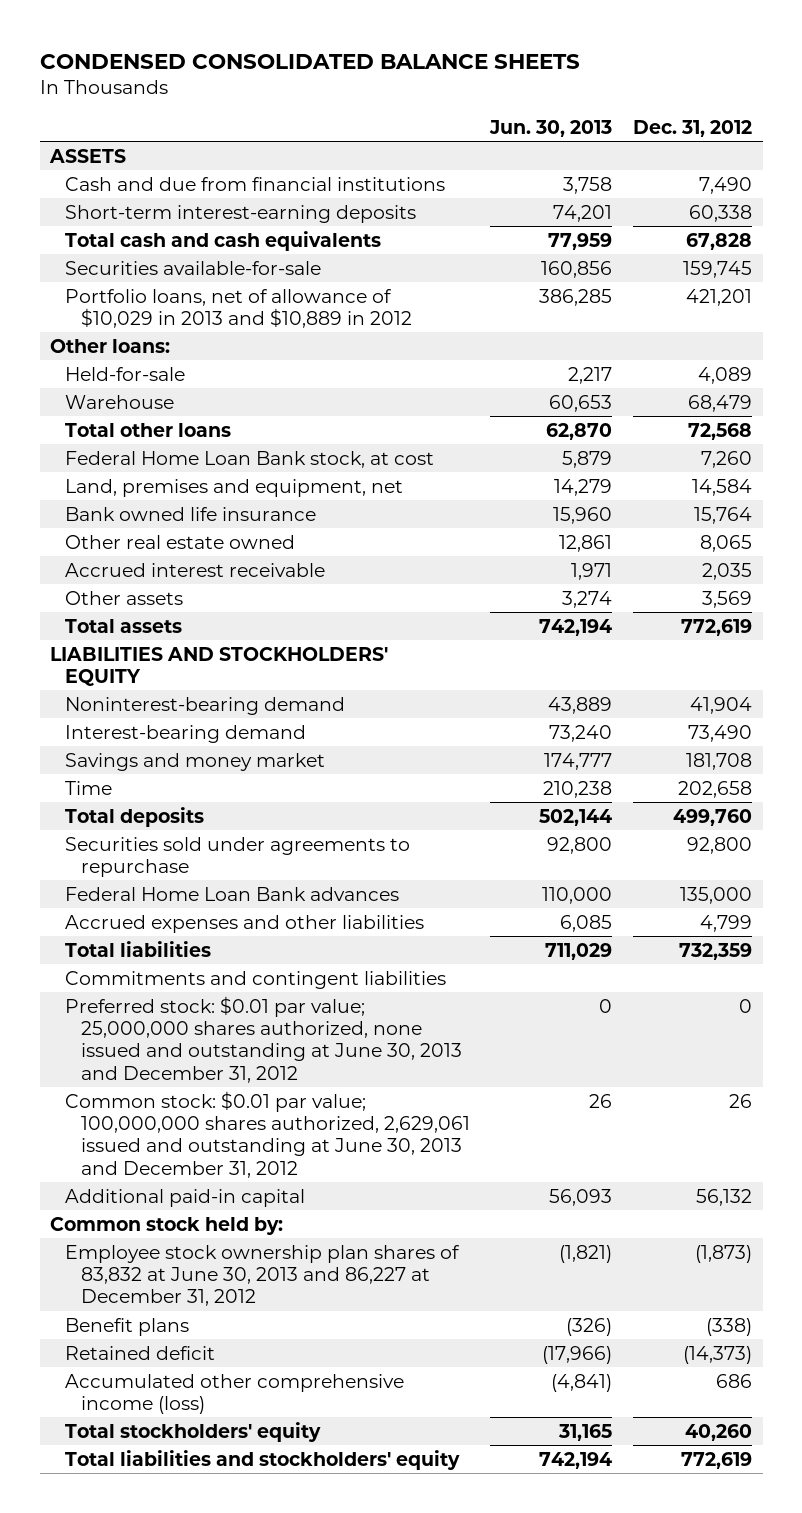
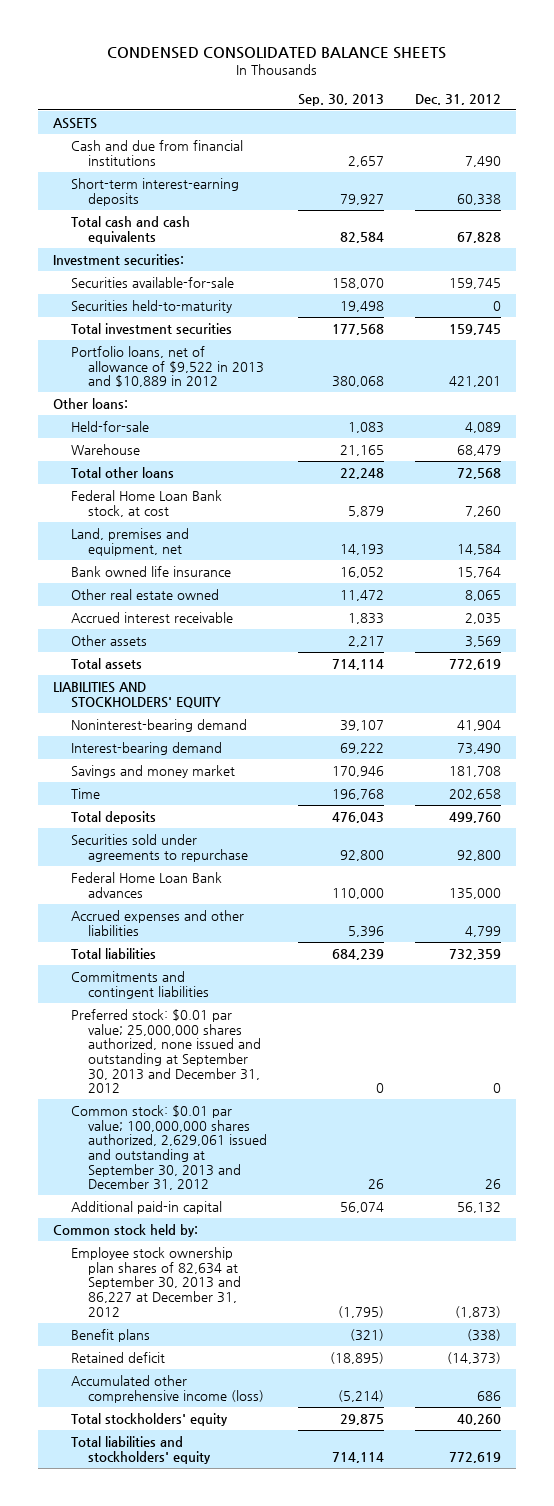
- | Jun. 30, 2013 | Dec. 31, 2012
+ | Sep. 30, 2013 | Dec. 31, 2012
+ Investment securities:
- Portfolio loans, net of allowance of $10,029 in 2013 and $10,889 in 2012 | 386,285 | 421,201
+ Securities held-to-maturity | 19,498 | 0
+ Total investment securities | 177,568 | 159,745
+ Portfolio loans, net of allowance of $9,522 in 2013 and $10,889 in 2012 | 380,068 | 421,201
- Preferred stock: $0.01 par value; 25,000,000 shares authorized, none issued and outstanding at June 30, 2013 and December 31, 2012 | 0 | 0
- Common stock: $0.01 par value; 100,000,000 shares authorized, 2,629,061 issued and outstanding at June 30, 2013 and December 31, 2012 | 26 | 26
+ Preferred stock: $0.01 par value; 25,000,000 shares authorized, none issued and outstanding at September 30, 2013 and December 31, 2012 | 0 | 0
+ Common stock: $0.01 par value; 100,000,000 shares authorized, 2,629,061 issued and outstanding at September 30, 2013 and December 31, 2012 | 26 | 26
- Employee stock ownership plan shares of 83,832 at June 30, 2013 and 86,227 at December 31, 2012 | (1,821) | (1,873)
+ Employee stock ownership plan shares of 82,634 at September 30, 2013 and 86,227 at December 31, 2012 | (1,795) | (1,873)

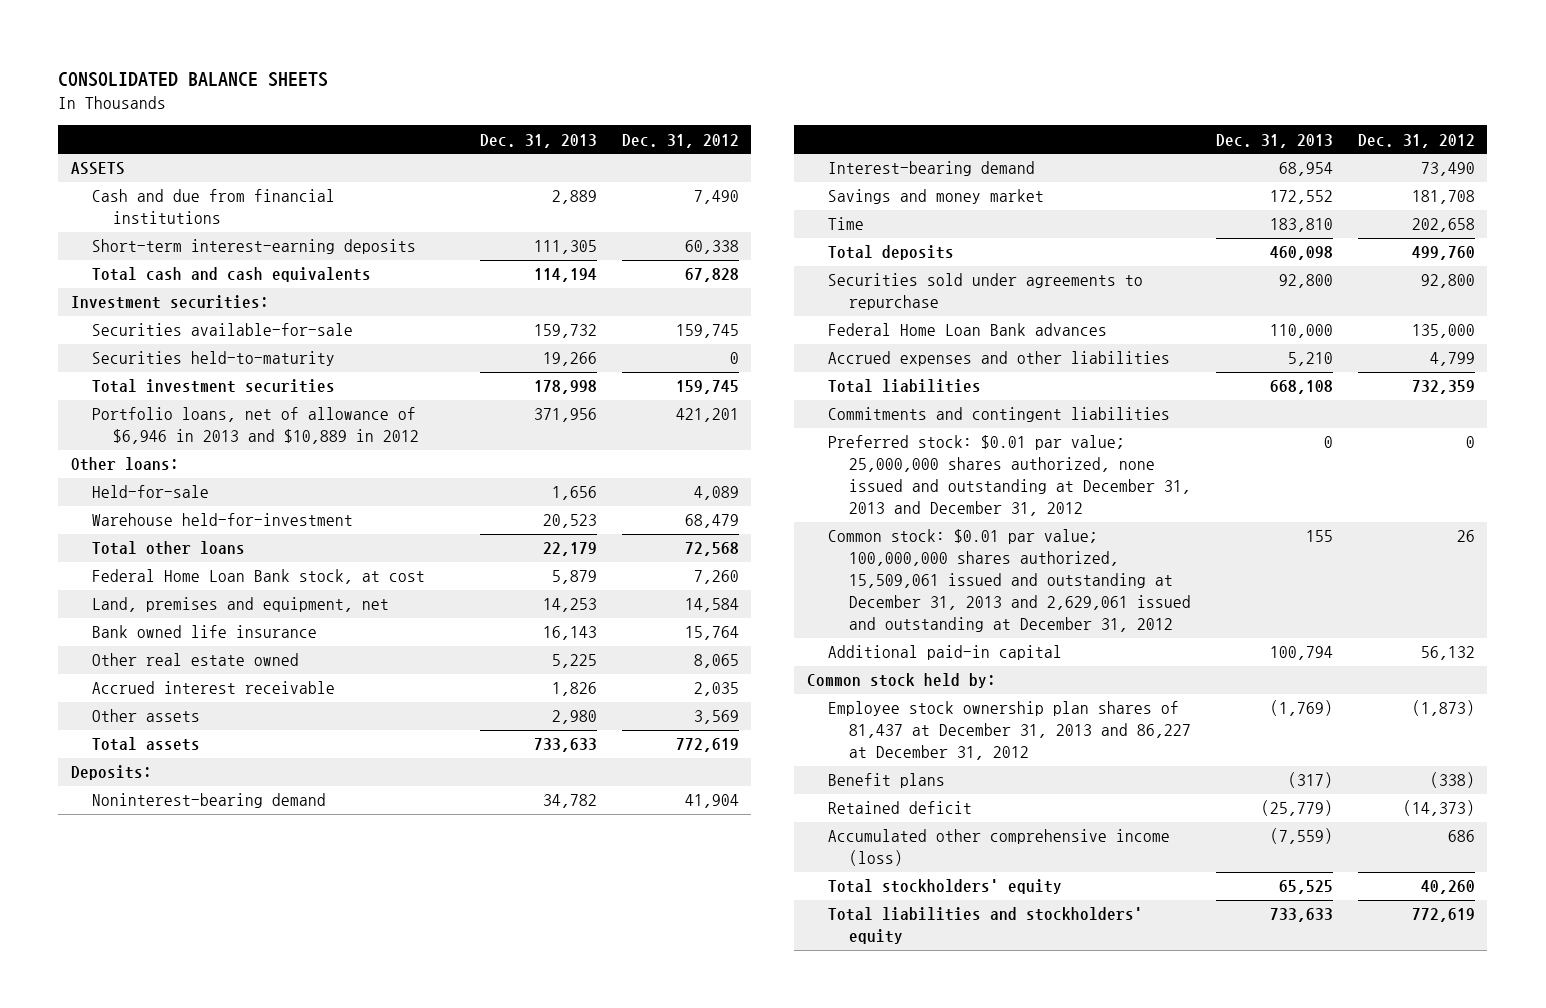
- CONDENSED CONSOLIDATED BALANCE SHEETS
+ CONSOLIDATED BALANCE SHEETS
- | Sep. 30, 2013 | Dec. 31, 2012
+ | Dec. 31, 2013 | Dec. 31, 2012
- Portfolio loans, net of allowance of $9,522 in 2013 and $10,889 in 2012 | 380,068 | 421,201
+ Portfolio loans, net of allowance of $6,946 in 2013 and $10,889 in 2012 | 371,956 | 421,201
- Warehouse | 21,165 | 68,479
+ Warehouse held-for-investment | 20,523 | 68,479
- LIABILITIES AND STOCKHOLDERS' EQUITY
+ Deposits:
- Preferred stock: $0.01 par value; 25,000,000 shares authorized, none issued and outstanding at September 30, 2013 and December 31, 2012 | 0 | 0
- Common stock: $0.01 par value; 100,000,000 shares authorized, 2,629,061 issued and outstanding at September 30, 2013 and December 31, 2012 | 26 | 26
+ Preferred stock: $0.01 par value; 25,000,000 shares authorized, none issued and outstanding at December 31, 2013 and December 31, 2012 | 0 | 0
+ Common stock: $0.01 par value; 100,000,000 shares authorized, 15,509,061 issued and outstanding at December 31, 2013 and 2,629,061 issued and outstanding at December 31, 2012 | 155 | 26
- Employee stock ownership plan shares of 82,634 at September 30, 2013 and 86,227 at December 31, 2012 | (1,795) | (1,873)
+ Employee stock ownership plan shares of 81,437 at December 31, 2013 and 86,227 at December 31, 2012 | (1,769) | (1,873)

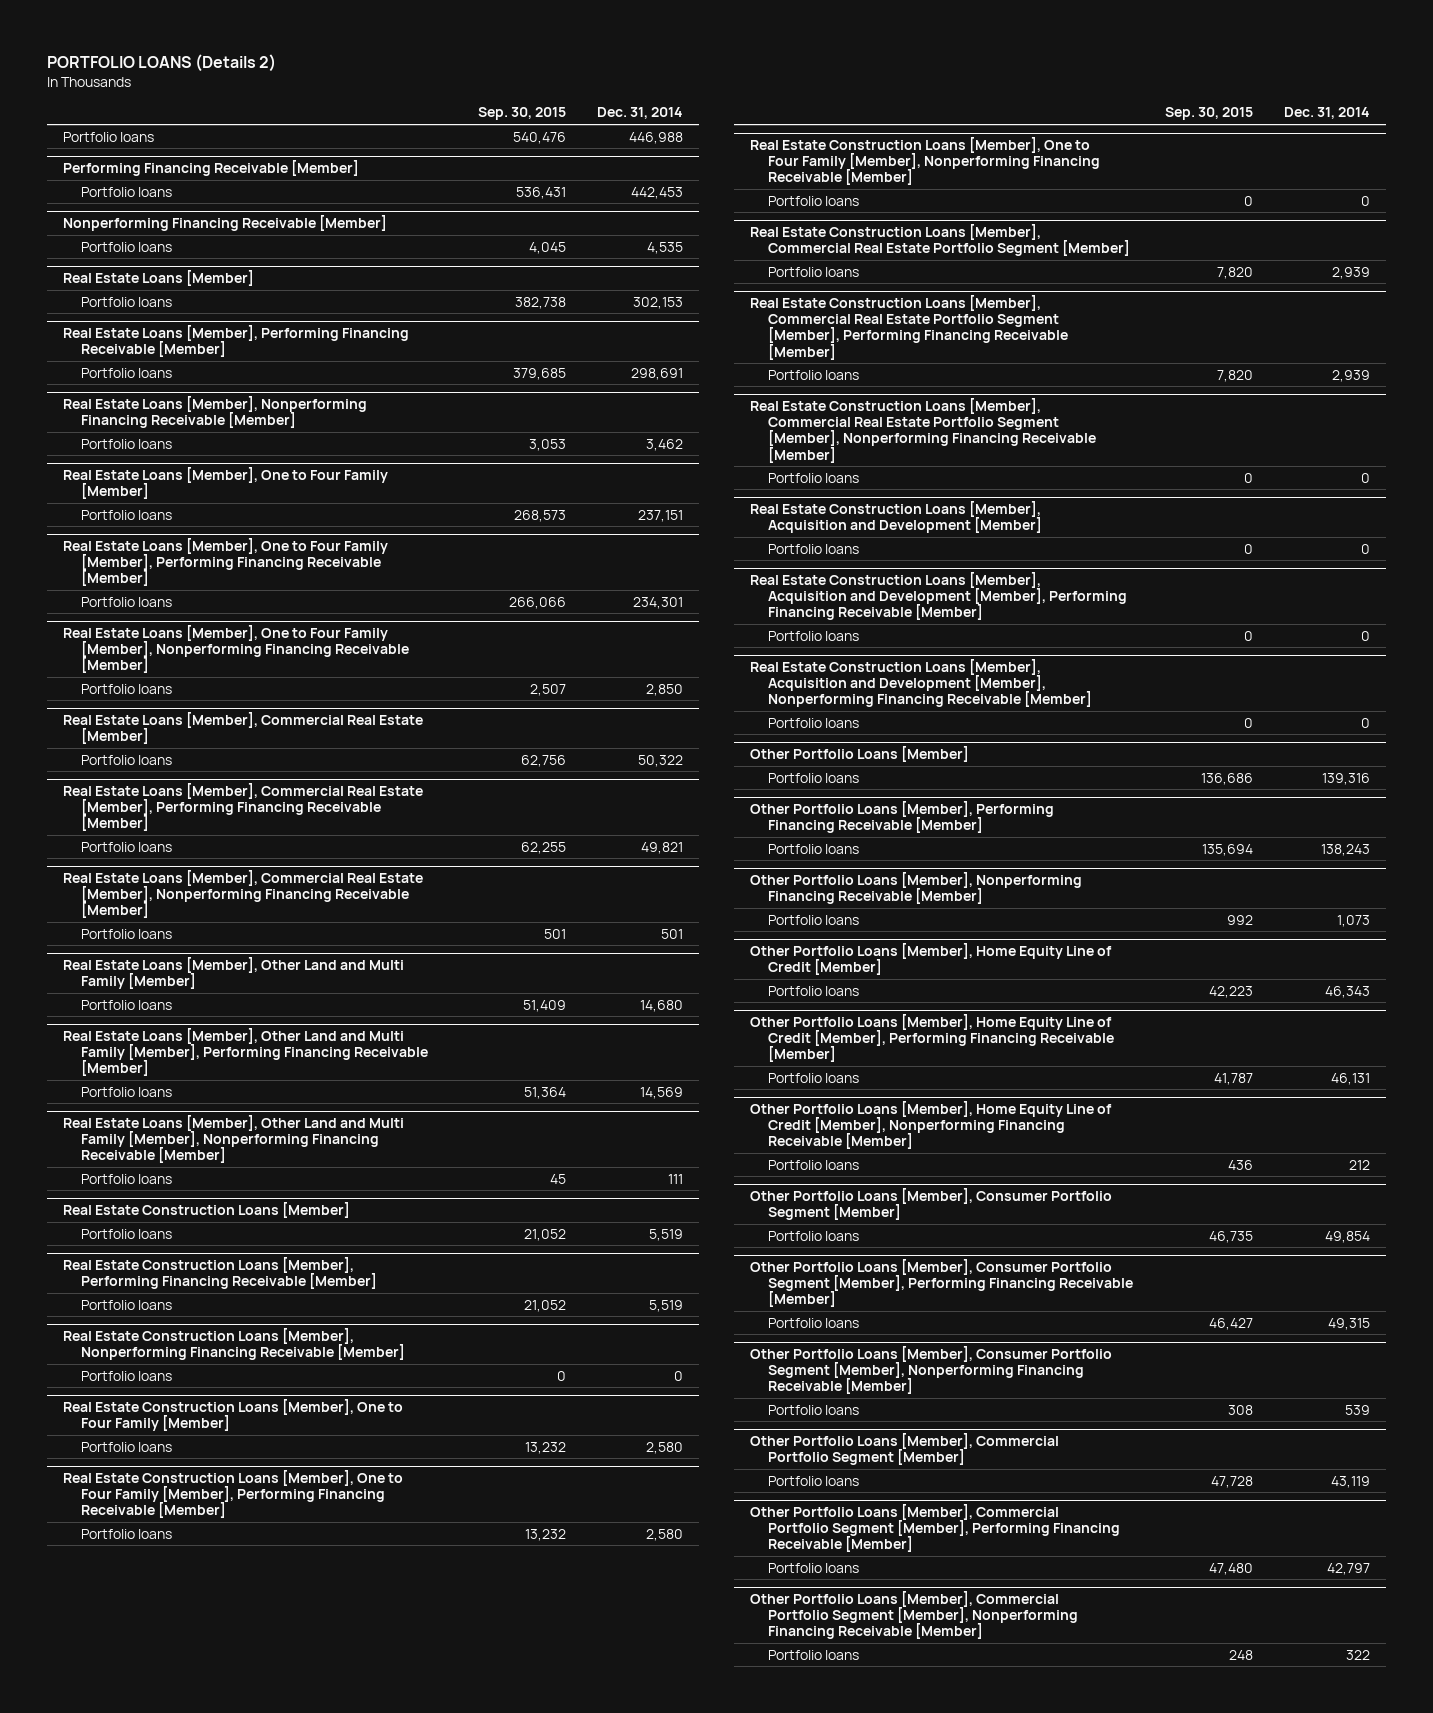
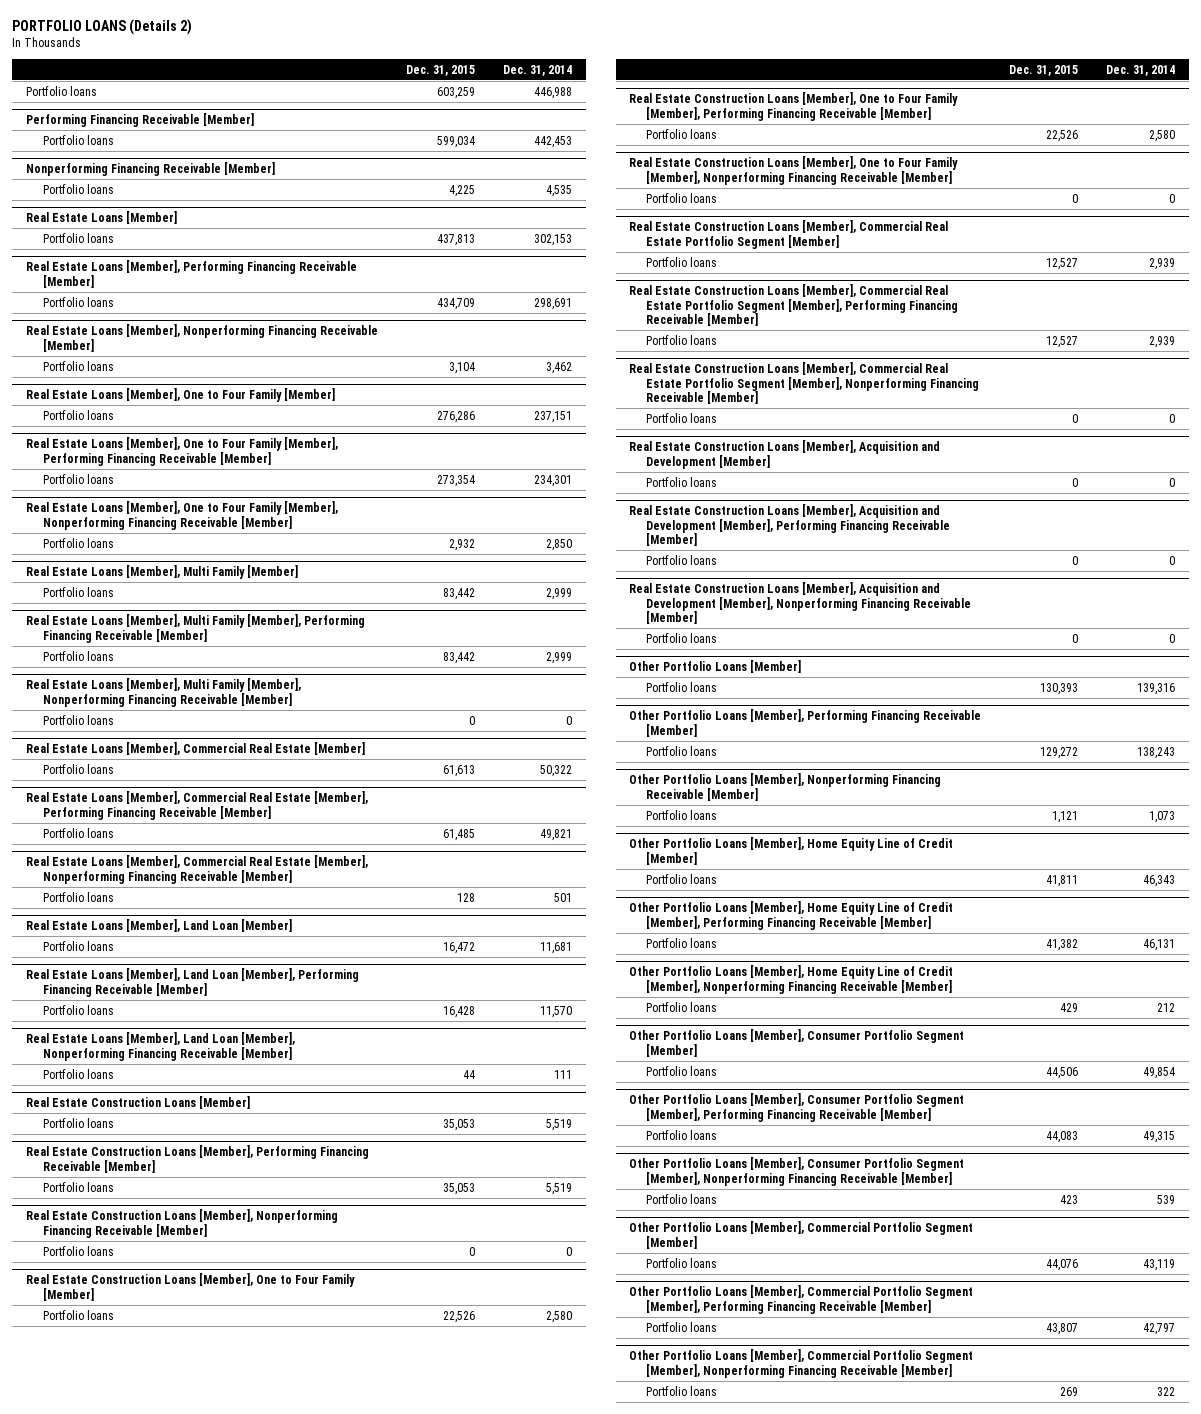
- | Sep. 30, 2015 | Dec. 31, 2014
+ | Dec. 31, 2015 | Dec. 31, 2014
+ Real Estate Loans [Member], Multi Family [Member]
+ Portfolio loans | 83,442 | 2,999
+ Real Estate Loans [Member], Multi Family [Member], Performing Financing Receivable [Member]
+ Portfolio loans | 83,442 | 2,999
+ Real Estate Loans [Member], Multi Family [Member], Nonperforming Financing Receivable [Member]
+ Portfolio loans | 0 | 0
- Real Estate Loans [Member], Other Land and Multi Family [Member]
- Portfolio loans | 51,409 | 14,680
- Real Estate Loans [Member], Other Land and Multi Family [Member], Performing Financing Receivable [Member]
- Portfolio loans | 51,364 | 14,569
- Real Estate Loans [Member], Other Land and Multi Family [Member], Nonperforming Financing Receivable [Member]
+ Real Estate Loans [Member], Land Loan [Member]
+ Portfolio loans | 16,472 | 11,681
+ Real Estate Loans [Member], Land Loan [Member], Performing Financing Receivable [Member]
+ Portfolio loans | 16,428 | 11,570
+ Real Estate Loans [Member], Land Loan [Member], Nonperforming Financing Receivable [Member]

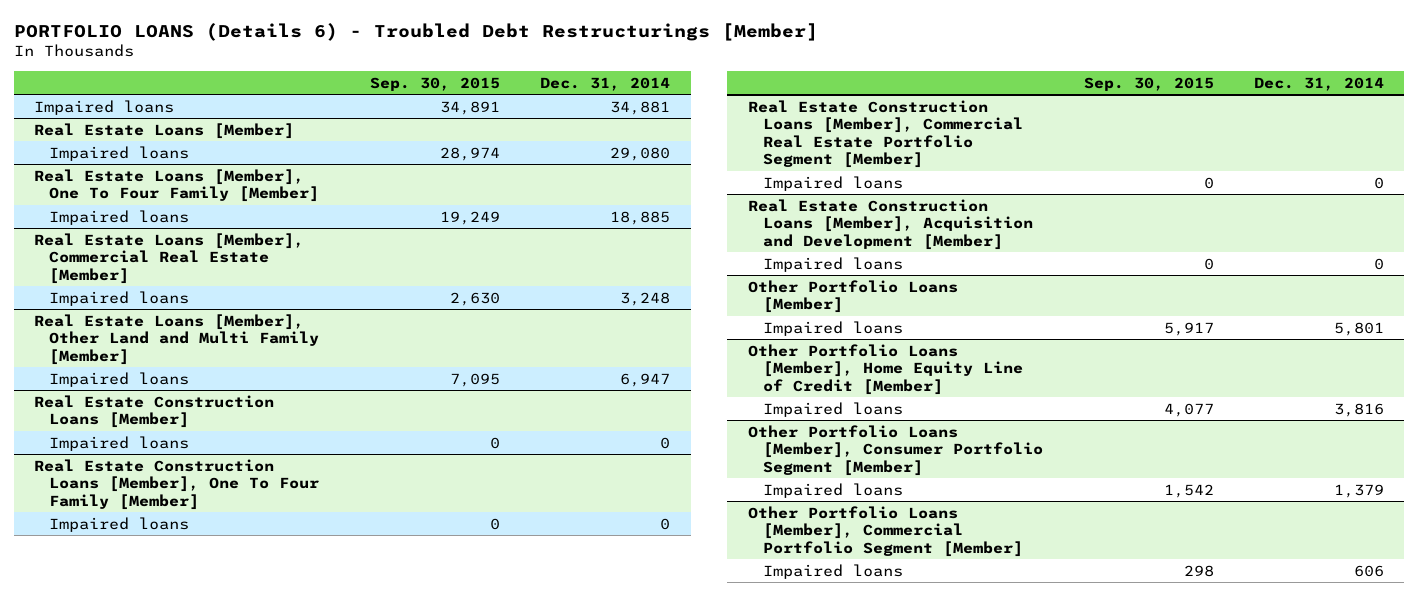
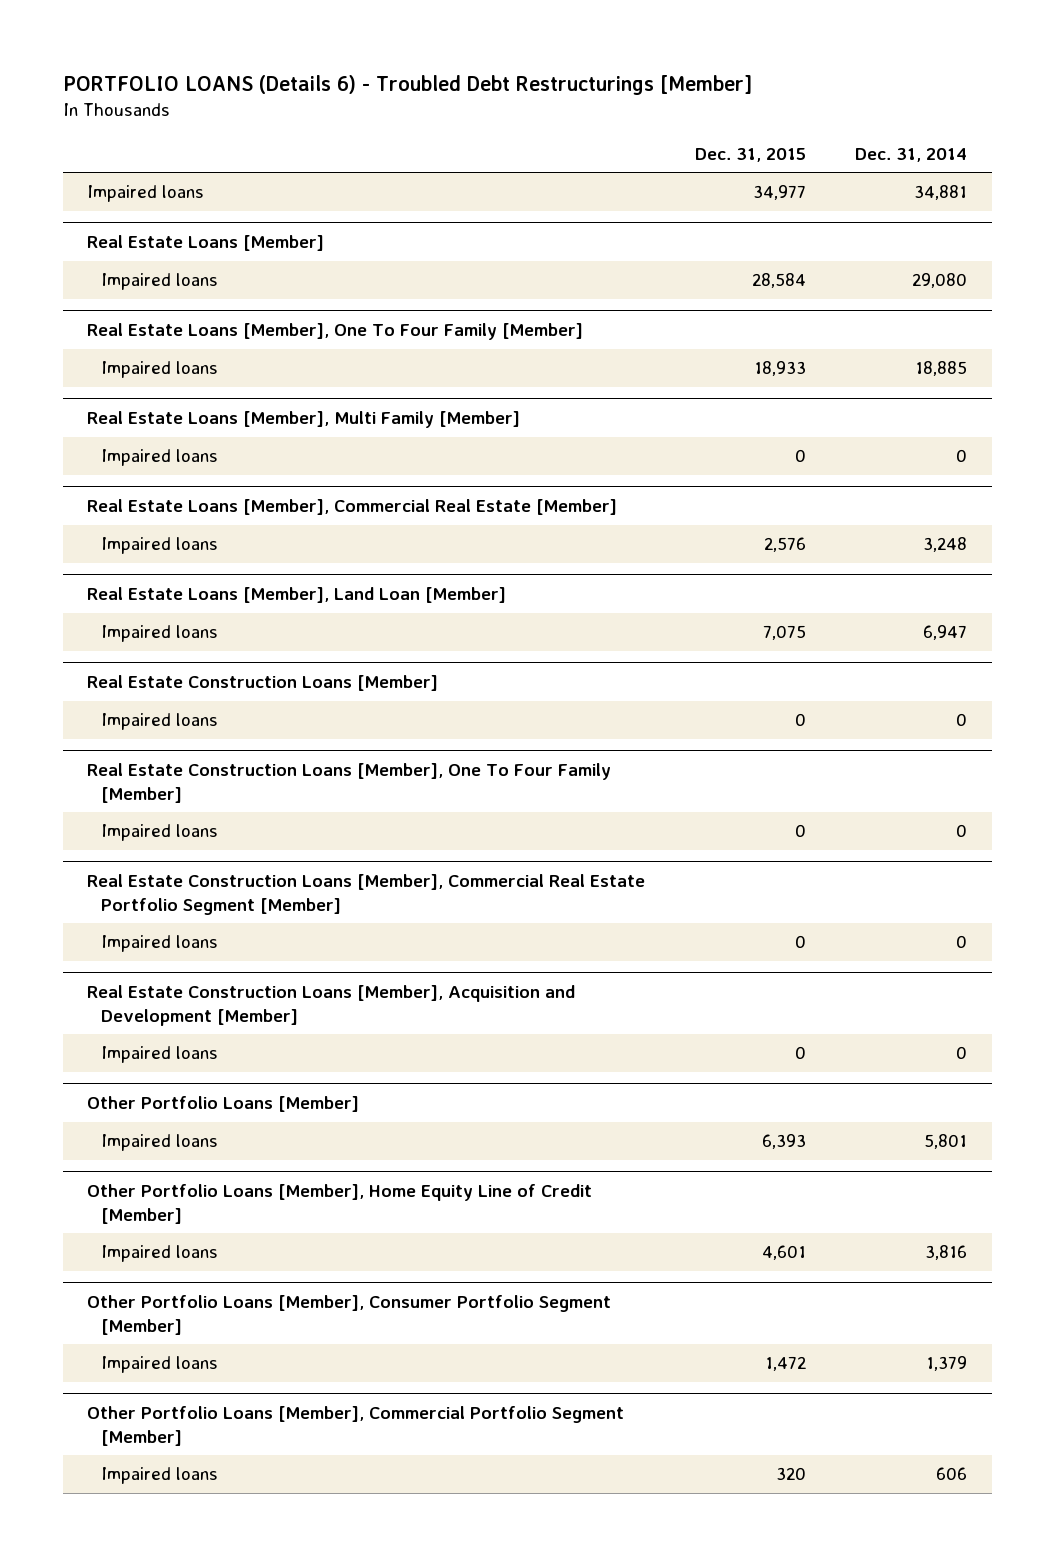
- | Sep. 30, 2015 | Dec. 31, 2014
+ | Dec. 31, 2015 | Dec. 31, 2014
+ Real Estate Loans [Member], Multi Family [Member]
+ Impaired loans | 0 | 0
- Real Estate Loans [Member], Other Land and Multi Family [Member]
+ Real Estate Loans [Member], Land Loan [Member]

